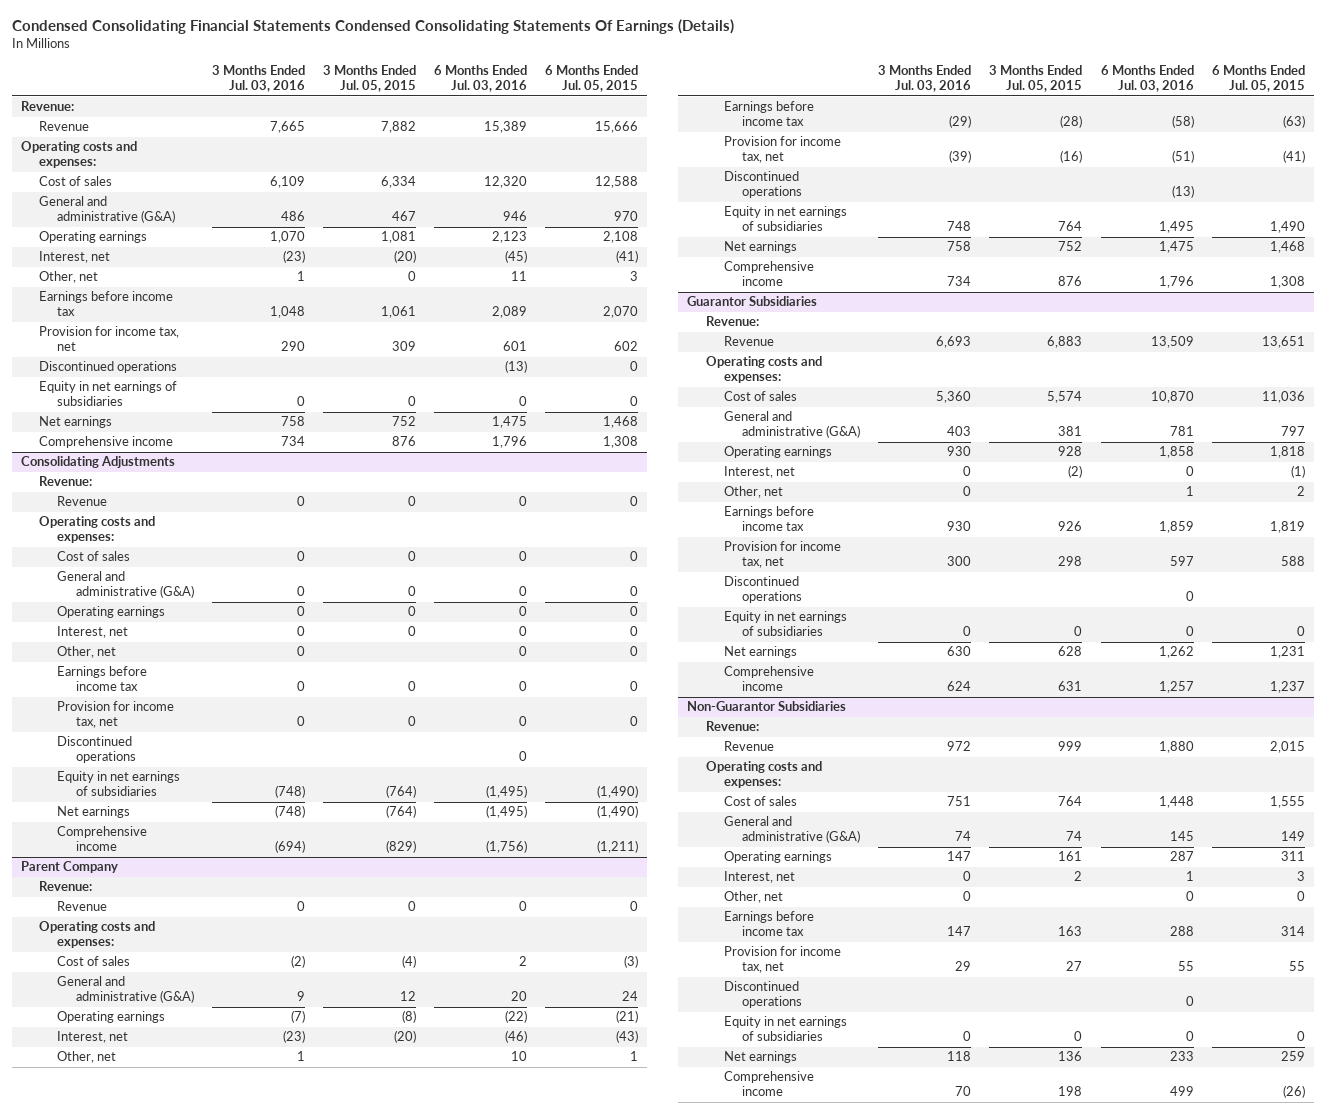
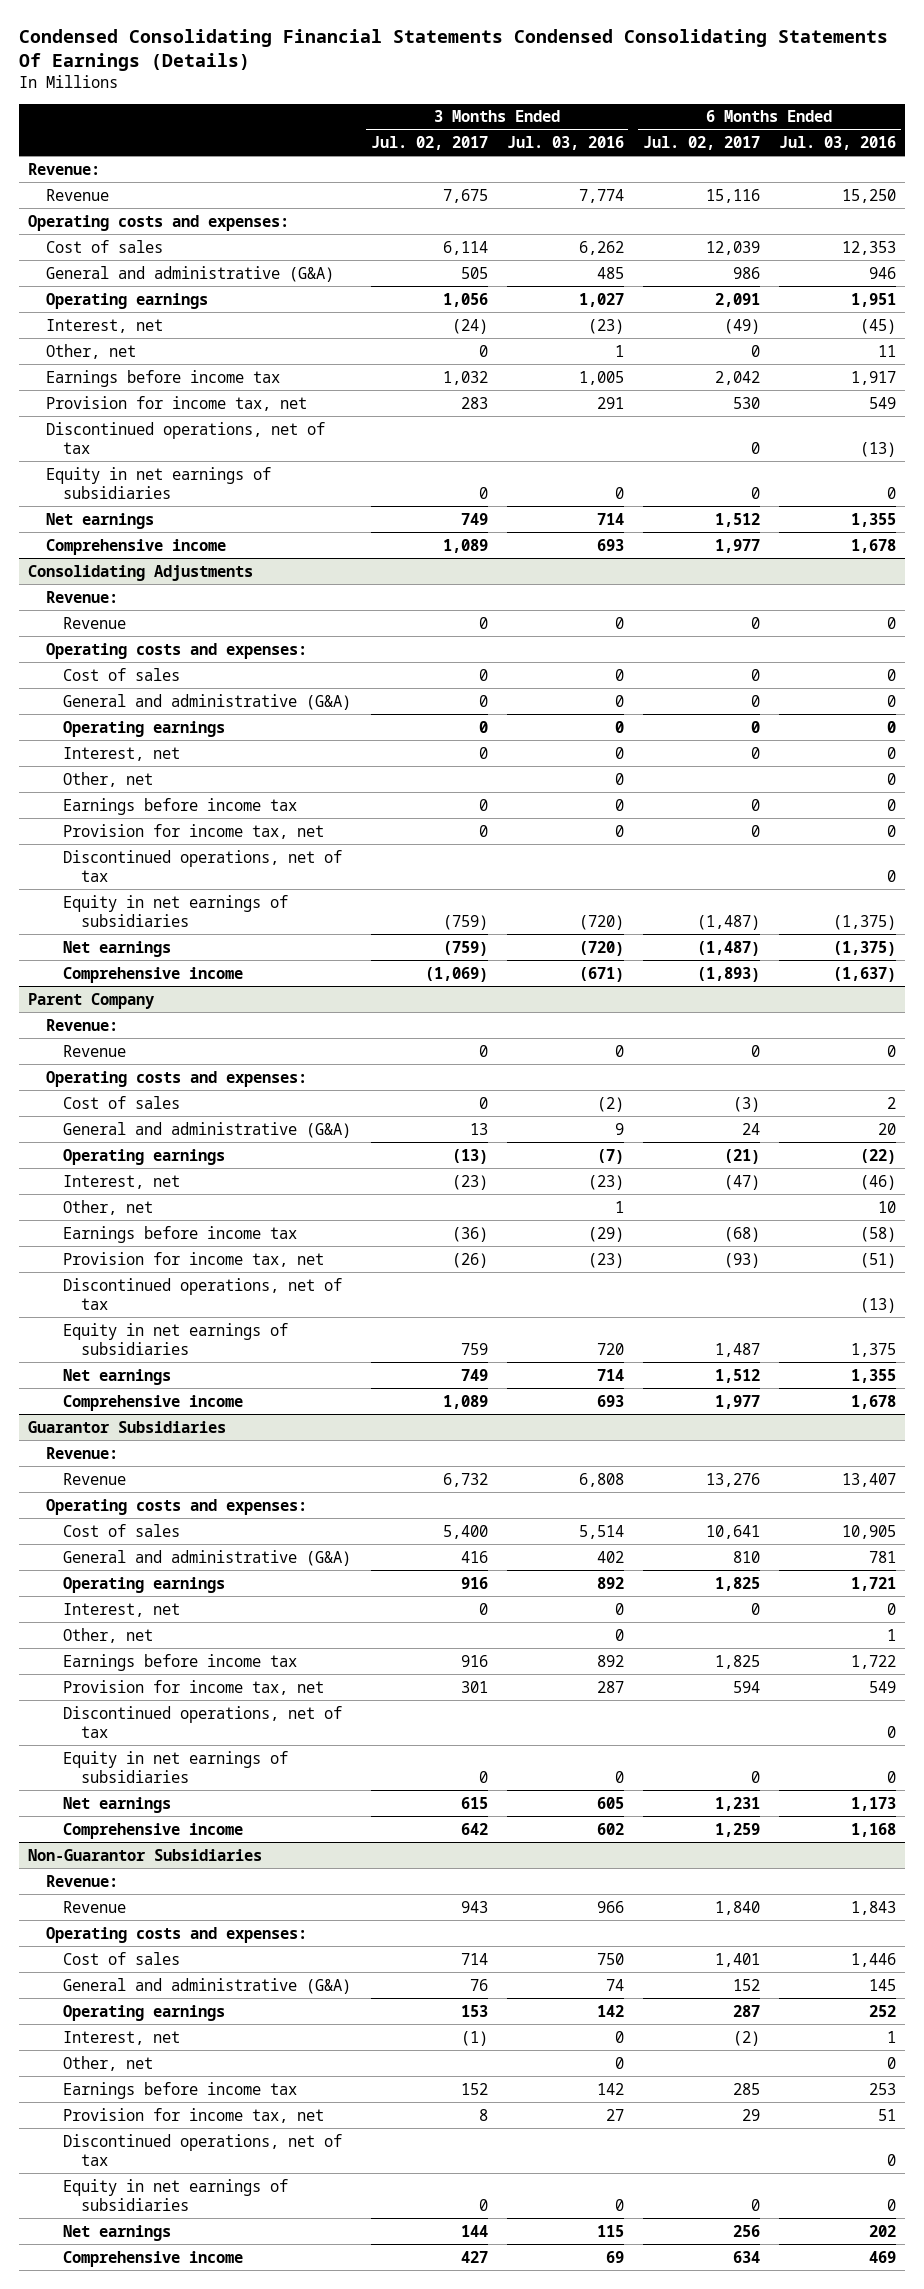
- | 3 Months Ended Jul. 03, 2016 | 3 Months Ended Jul. 05, 2015 | 6 Months Ended Jul. 03, 2016 | 6 Months Ended Jul. 05, 2015
+ | 3 Months Ended Jul. 02, 2017 | 3 Months Ended Jul. 03, 2016 | 6 Months Ended Jul. 02, 2017 | 6 Months Ended Jul. 03, 2016
- Revenue | 7,665 | 7,882 | 15,389 | 15,666
+ Revenue | 7,675 | 7,774 | 15,116 | 15,250
- Cost of sales | 6,109 | 6,334 | 12,320 | 12,588
- General and administrative (G&A) | 486 | 467 | 946 | 970
- Operating earnings | 1,070 | 1,081 | 2,123 | 2,108
+ Cost of sales | 6,114 | 6,262 | 12,039 | 12,353
+ General and administrative (G&A) | 505 | 485 | 986 | 946
+ Operating earnings | 1,056 | 1,027 | 2,091 | 1,951
- Earnings before income tax | 1,048 | 1,061 | 2,089 | 2,070
- Provision for income tax, net | 290 | 309 | 601 | 602
- Discontinued operations | | | (13) | 0
+ Earnings before income tax | 1,032 | 1,005 | 2,042 | 1,917
+ Provision for income tax, net | 283 | 291 | 530 | 549
+ Discontinued operations, net of tax | | | 0 | (13)
- Net earnings | 758 | 752 | 1,475 | 1,468
- Comprehensive income | 734 | 876 | 1,796 | 1,308
+ Net earnings | 749 | 714 | 1,512 | 1,355
+ Comprehensive income | 1,089 | 693 | 1,977 | 1,678
@ Consolidating Adjustments
- Discontinued operations | | | 0 |
- Equity in net earnings of subsidiaries | (748) | (764) | (1,495) | (1,490)
- Net earnings | (748) | (764) | (1,495) | (1,490)
- Comprehensive income | (694) | (829) | (1,756) | (1,211)
+ Discontinued operations, net of tax | | | | 0
+ Equity in net earnings of subsidiaries | (759) | (720) | (1,487) | (1,375)
+ Net earnings | (759) | (720) | (1,487) | (1,375)
+ Comprehensive income | (1,069) | (671) | (1,893) | (1,637)
@ Parent Company
- Provision for income tax, net | (39) | (16) | (51) | (41)
- Discontinued operations | | | (13) |
- Equity in net earnings of subsidiaries | 748 | 764 | 1,495 | 1,490
- Net earnings | 758 | 752 | 1,475 | 1,468
- Comprehensive income | 734 | 876 | 1,796 | 1,308
+ Provision for income tax, net | (26) | (23) | (93) | (51)
+ Discontinued operations, net of tax | | | | (13)
+ Equity in net earnings of subsidiaries | 759 | 720 | 1,487 | 1,375
+ Net earnings | 749 | 714 | 1,512 | 1,355
+ Comprehensive income | 1,089 | 693 | 1,977 | 1,678
@ Guarantor Subsidiaries
- Revenue | 6,693 | 6,883 | 13,509 | 13,651
+ Revenue | 6,732 | 6,808 | 13,276 | 13,407
- Cost of sales | 5,360 | 5,574 | 10,870 | 11,036
- General and administrative (G&A) | 403 | 381 | 781 | 797
- Operating earnings | 930 | 928 | 1,858 | 1,818
+ Cost of sales | 5,400 | 5,514 | 10,641 | 10,905
+ General and administrative (G&A) | 416 | 402 | 810 | 781
+ Operating earnings | 916 | 892 | 1,825 | 1,721
- Earnings before income tax | 930 | 926 | 1,859 | 1,819
- Provision for income tax, net | 300 | 298 | 597 | 588
- Discontinued operations | | | 0 |
+ Earnings before income tax | 916 | 892 | 1,825 | 1,722
+ Provision for income tax, net | 301 | 287 | 594 | 549
+ Discontinued operations, net of tax | | | | 0
- Net earnings | 630 | 628 | 1,262 | 1,231
- Comprehensive income | 624 | 631 | 1,257 | 1,237
+ Net earnings | 615 | 605 | 1,231 | 1,173
+ Comprehensive income | 642 | 602 | 1,259 | 1,168
@ Non-Guarantor Subsidiaries
- Revenue | 972 | 999 | 1,880 | 2,015
+ Revenue | 943 | 966 | 1,840 | 1,843
- Cost of sales | 751 | 764 | 1,448 | 1,555
+ Cost of sales | 714 | 750 | 1,401 | 1,446
- Operating earnings | 147 | 161 | 287 | 311
+ Operating earnings | 153 | 142 | 287 | 252
- Earnings before income tax | 147 | 163 | 288 | 314
- Provision for income tax, net | 29 | 27 | 55 | 55
- Discontinued operations | | | 0 |
+ Earnings before income tax | 152 | 142 | 285 | 253
+ Provision for income tax, net | 8 | 27 | 29 | 51
+ Discontinued operations, net of tax | | | | 0
- Net earnings | 118 | 136 | 233 | 259
- Comprehensive income | 70 | 198 | 499 | (26)
+ Net earnings | 144 | 115 | 256 | 202
+ Comprehensive income | 427 | 69 | 634 | 469

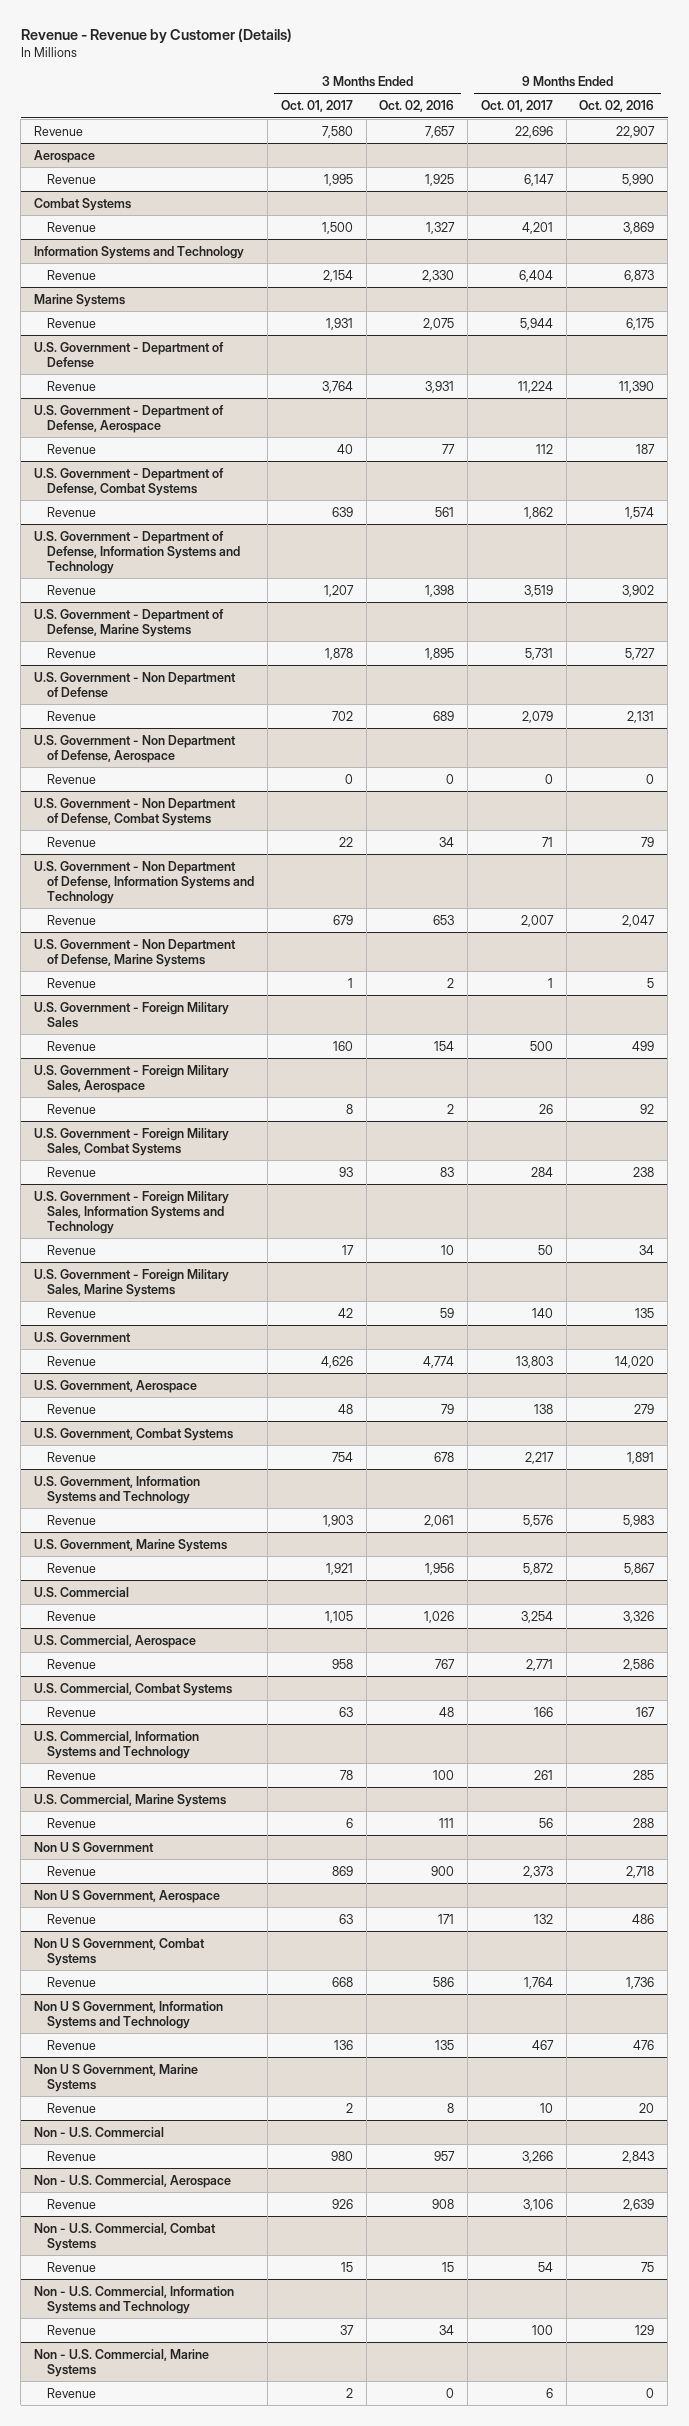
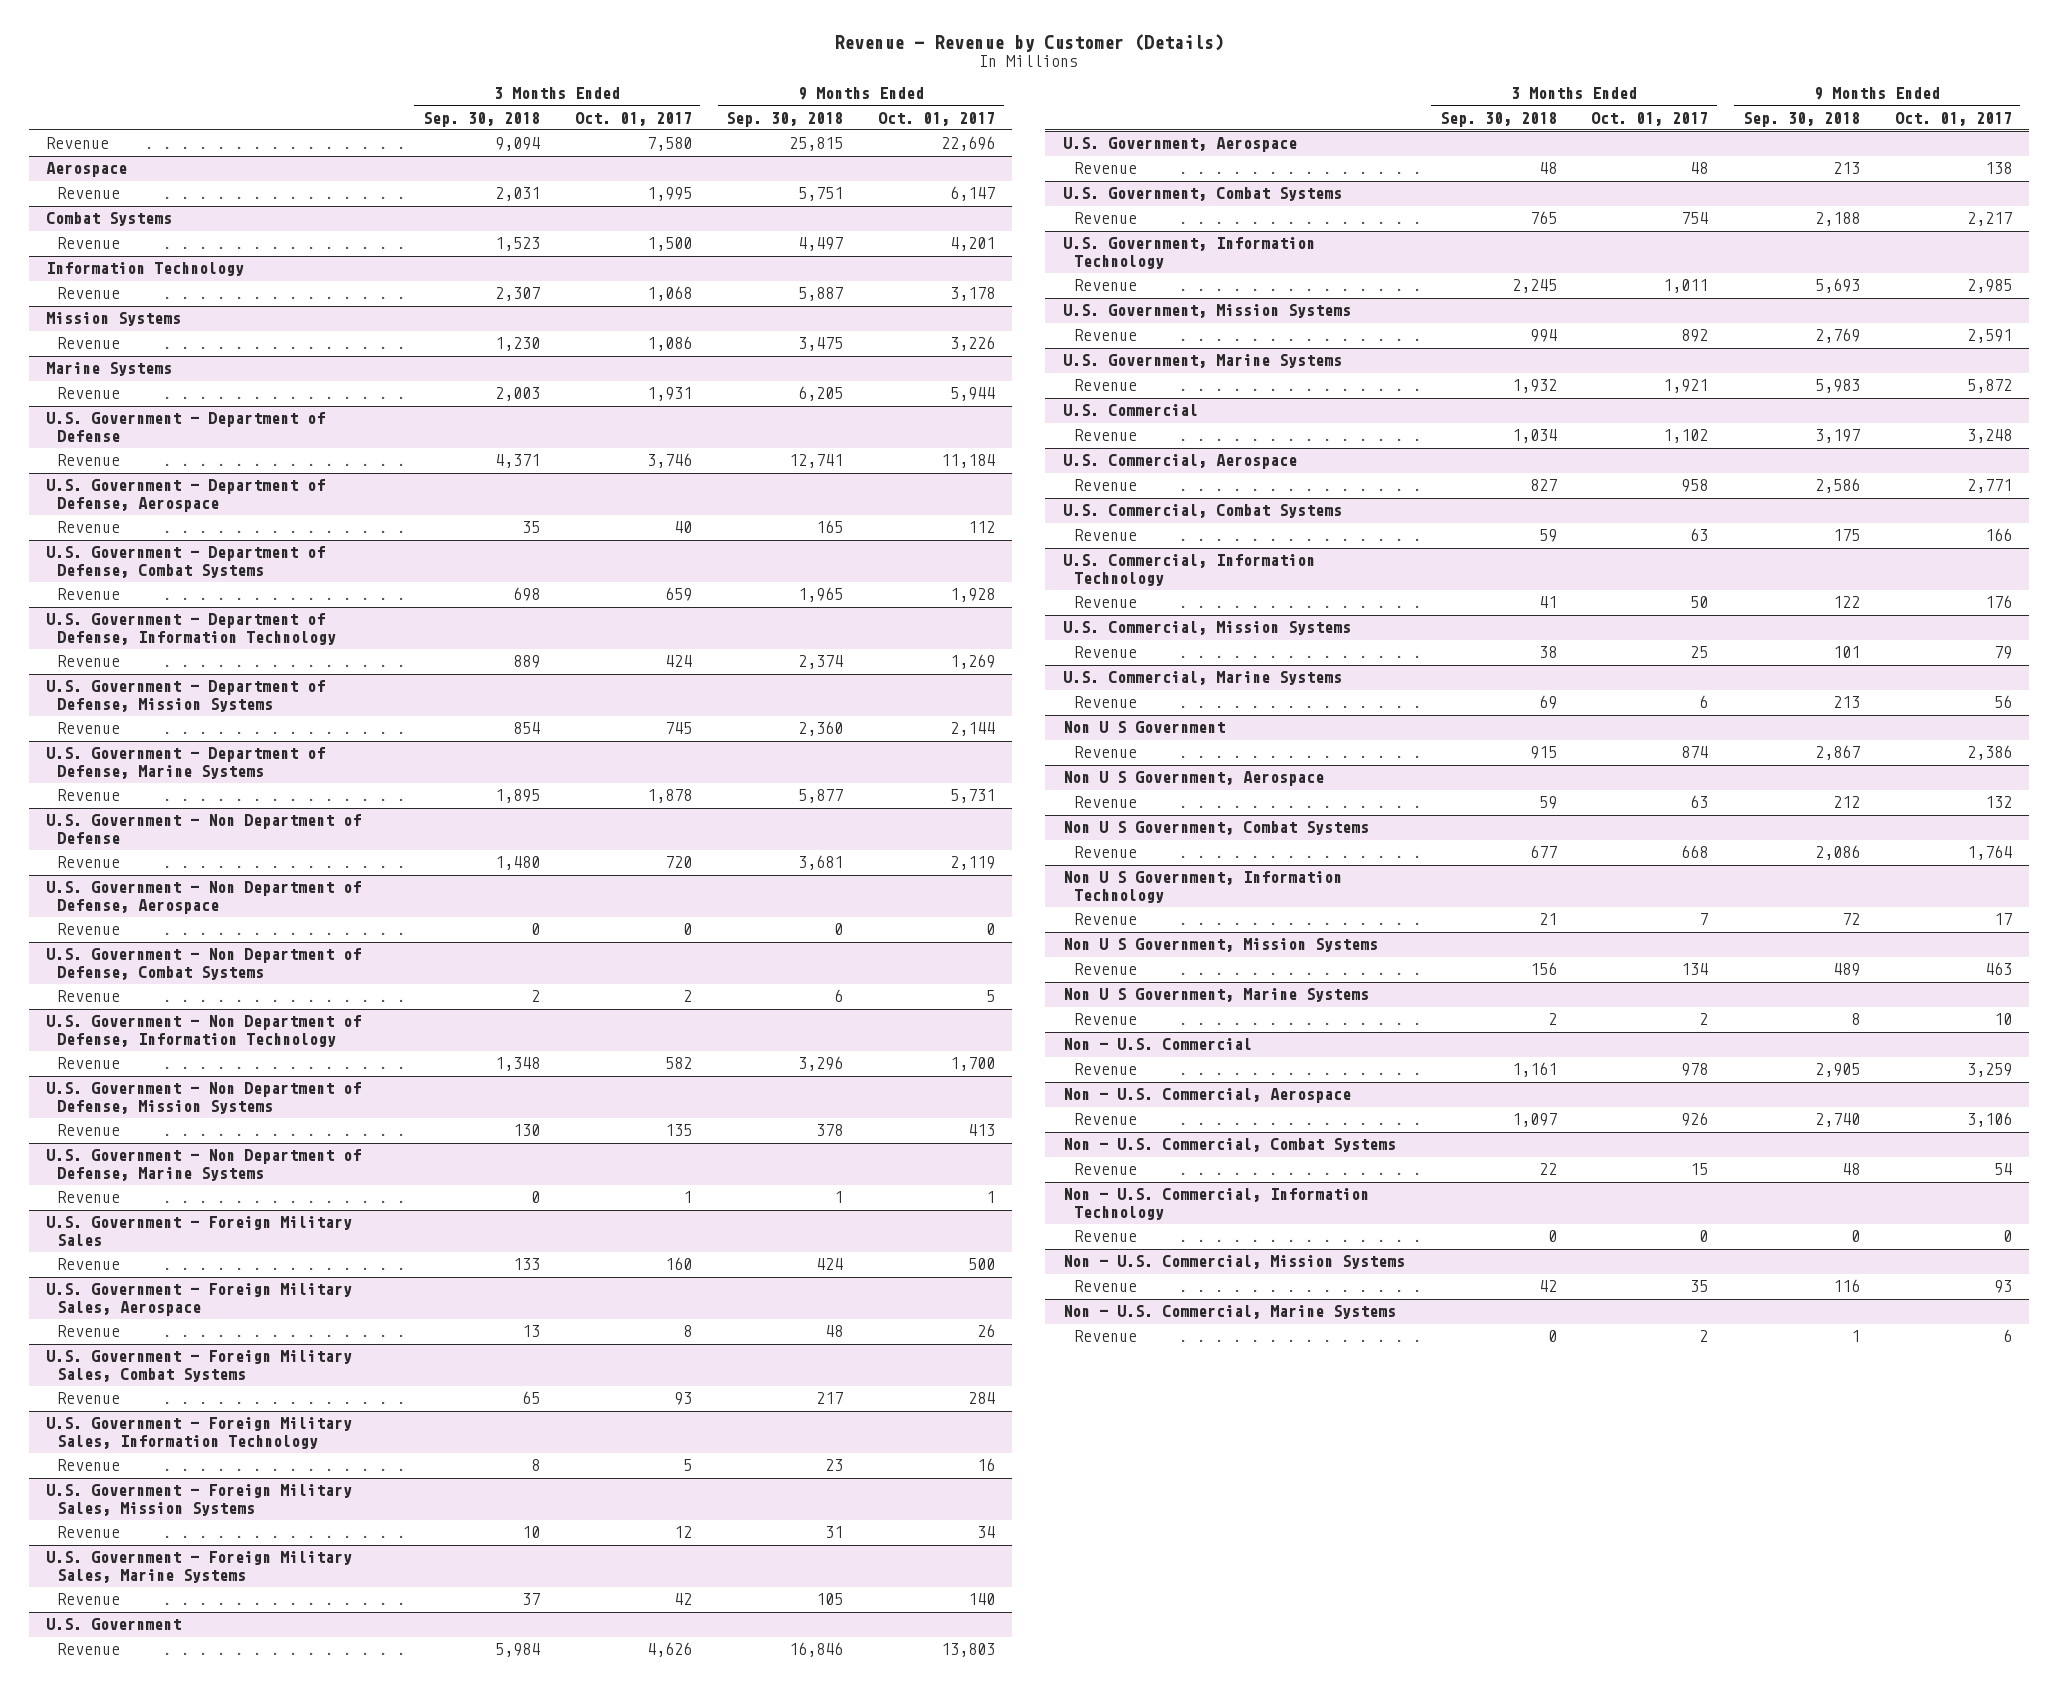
- | 3 Months Ended Oct. 01, 2017 | 3 Months Ended Oct. 02, 2016 | 9 Months Ended Oct. 01, 2017 | 9 Months Ended Oct. 02, 2016
+ | 3 Months Ended Sep. 30, 2018 | 3 Months Ended Oct. 01, 2017 | 9 Months Ended Sep. 30, 2018 | 9 Months Ended Oct. 01, 2017
- Information Systems and Technology
- Revenue | 2,154 | 2,330 | 6,404 | 6,873
+ Information Technology
+ Revenue | 2,307 | 1,068 | 5,887 | 3,178
+ Mission Systems
+ Revenue | 1,230 | 1,086 | 3,475 | 3,226
@ U.S. Government - Department of Defense
- Revenue | 3,764 | 3,931 | 11,224 | 11,390
+ Revenue | 4,371 | 3,746 | 12,741 | 11,184
@ U.S. Government - Department of Defense, Combat Systems
- Revenue | 639 | 561 | 1,862 | 1,574
- U.S. Government - Department of Defense, Information Systems and Technology
- Revenue | 1,207 | 1,398 | 3,519 | 3,902
@ U.S. Government - Department of Defense, Combat Systems
+ Revenue | 698 | 659 | 1,965 | 1,928
+ U.S. Government - Department of Defense, Information Technology
+ Revenue | 889 | 424 | 2,374 | 1,269
+ U.S. Government - Department of Defense, Mission Systems
+ Revenue | 854 | 745 | 2,360 | 2,144
@ U.S. Government - Non Department of Defense
- Revenue | 702 | 689 | 2,079 | 2,131
+ Revenue | 1,480 | 720 | 3,681 | 2,119
@ U.S. Government - Non Department of Defense, Combat Systems
- Revenue | 22 | 34 | 71 | 79
- U.S. Government - Non Department of Defense, Information Systems and Technology
- Revenue | 679 | 653 | 2,007 | 2,047
@ U.S. Government - Non Department of Defense, Combat Systems
+ Revenue | 2 | 2 | 6 | 5
+ U.S. Government - Non Department of Defense, Information Technology
+ Revenue | 1,348 | 582 | 3,296 | 1,700
+ U.S. Government - Non Department of Defense, Mission Systems
+ Revenue | 130 | 135 | 378 | 413
- U.S. Government - Foreign Military Sales, Information Systems and Technology
- Revenue | 17 | 10 | 50 | 34
+ U.S. Government - Foreign Military Sales, Information Technology
+ Revenue | 8 | 5 | 23 | 16
+ U.S. Government - Foreign Military Sales, Mission Systems
+ Revenue | 10 | 12 | 31 | 34
- U.S. Government, Information Systems and Technology
- Revenue | 1,903 | 2,061 | 5,576 | 5,983
+ U.S. Government, Information Technology
+ Revenue | 2,245 | 1,011 | 5,693 | 2,985
+ U.S. Government, Mission Systems
+ Revenue | 994 | 892 | 2,769 | 2,591
@ U.S. Commercial
- Revenue | 1,105 | 1,026 | 3,254 | 3,326
+ Revenue | 1,034 | 1,102 | 3,197 | 3,248
- U.S. Commercial, Information Systems and Technology
- Revenue | 78 | 100 | 261 | 285
+ U.S. Commercial, Information Technology
+ Revenue | 41 | 50 | 122 | 176
+ U.S. Commercial, Mission Systems
+ Revenue | 38 | 25 | 101 | 79
@ Non U S Government
- Revenue | 869 | 900 | 2,373 | 2,718
+ Revenue | 915 | 874 | 2,867 | 2,386
- Non U S Government, Information Systems and Technology
- Revenue | 136 | 135 | 467 | 476
+ Non U S Government, Information Technology
+ Revenue | 21 | 7 | 72 | 17
+ Non U S Government, Mission Systems
+ Revenue | 156 | 134 | 489 | 463
@ Non - U.S. Commercial
- Revenue | 980 | 957 | 3,266 | 2,843
+ Revenue | 1,161 | 978 | 2,905 | 3,259
- Non - U.S. Commercial, Information Systems and Technology
- Revenue | 37 | 34 | 100 | 129
+ Non - U.S. Commercial, Information Technology
+ Revenue | 0 | 0 | 0 | 0
+ Non - U.S. Commercial, Mission Systems
+ Revenue | 42 | 35 | 116 | 93

